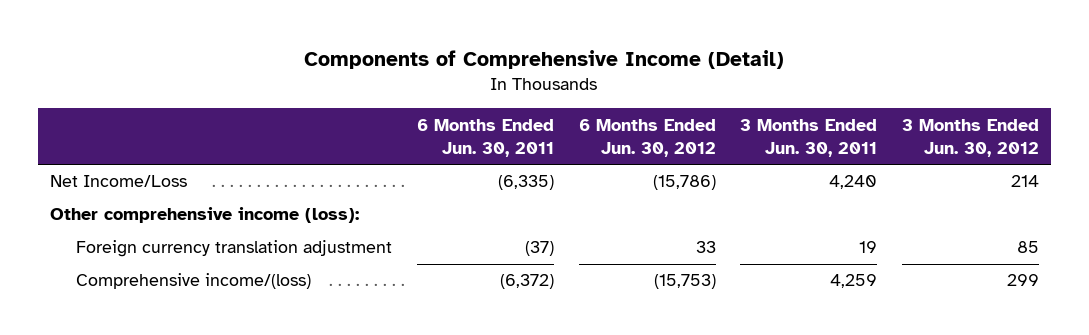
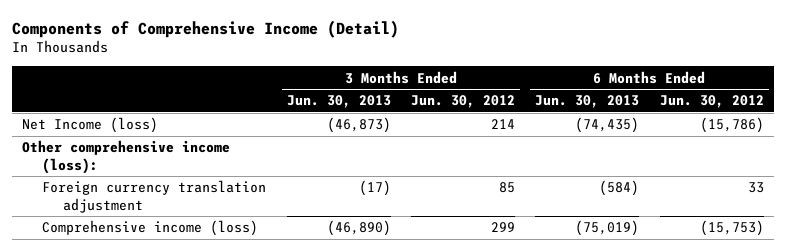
- | 6 Months Ended Jun. 30, 2011 | 6 Months Ended Jun. 30, 2012 | 3 Months Ended Jun. 30, 2011 | 3 Months Ended Jun. 30, 2012
+ | 3 Months Ended Jun. 30, 2013 | 3 Months Ended Jun. 30, 2012 | 6 Months Ended Jun. 30, 2013 | 6 Months Ended Jun. 30, 2012
- Net Income/Loss | (6,335) | (15,786) | 4,240 | 214
+ Net Income (loss) | (46,873) | 214 | (74,435) | (15,786)
- Comprehensive income/(loss) | (6,372) | (15,753) | 4,259 | 299
+ Comprehensive income (loss) | (46,890) | 299 | (75,019) | (15,753)

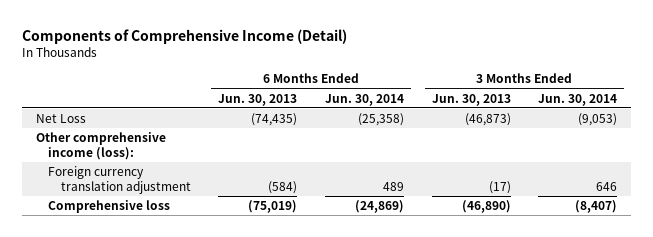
- | 3 Months Ended Jun. 30, 2013 | 3 Months Ended Jun. 30, 2012 | 6 Months Ended Jun. 30, 2013 | 6 Months Ended Jun. 30, 2012
+ | 6 Months Ended Jun. 30, 2013 | 6 Months Ended Jun. 30, 2014 | 3 Months Ended Jun. 30, 2013 | 3 Months Ended Jun. 30, 2014
- Net Income (loss) | (46,873) | 214 | (74,435) | (15,786)
+ Net Loss | (74,435) | (25,358) | (46,873) | (9,053)
- Comprehensive income (loss) | (46,890) | 299 | (75,019) | (15,753)
+ Comprehensive loss | (75,019) | (24,869) | (46,890) | (8,407)

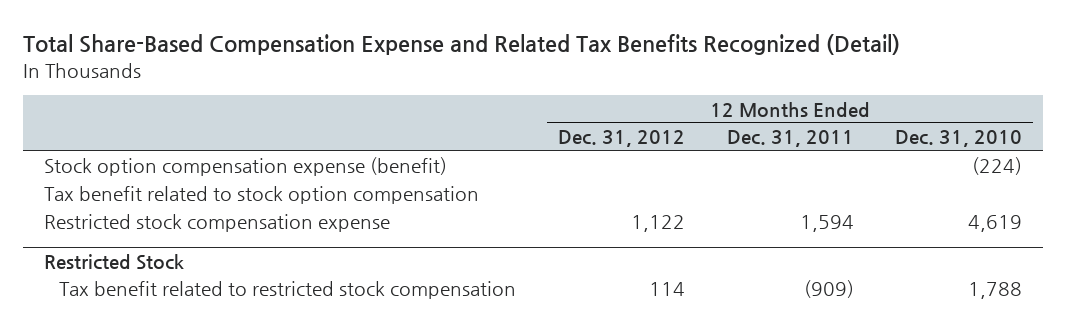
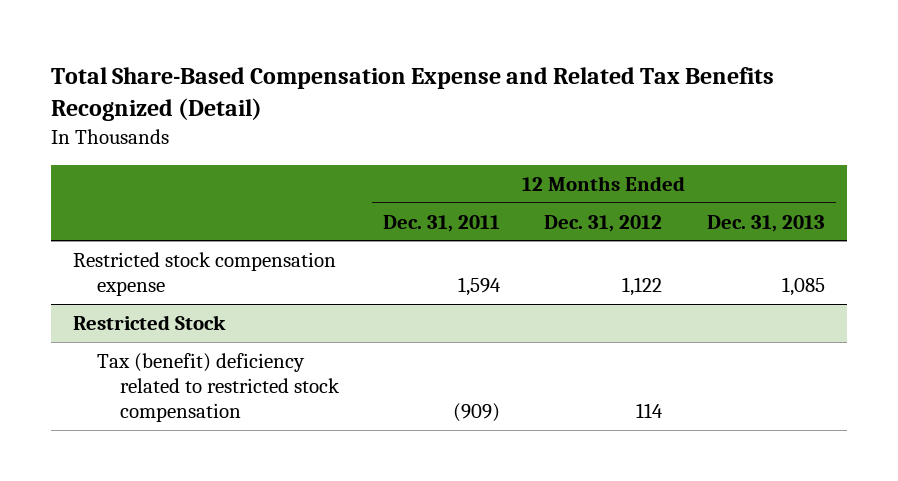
- | 12 Months Ended Dec. 31, 2012 | 12 Months Ended Dec. 31, 2011 | 12 Months Ended Dec. 31, 2010
+ | 12 Months Ended Dec. 31, 2011 | 12 Months Ended Dec. 31, 2012 | 12 Months Ended Dec. 31, 2013
- Stock option compensation expense (benefit) | | | (224)
- Tax benefit related to stock option compensation
@ Restricted Stock
- Tax benefit related to restricted stock compensation | 114 | (909) | 1,788
+ Tax (benefit) deficiency related to restricted stock compensation | (909) | 114 |

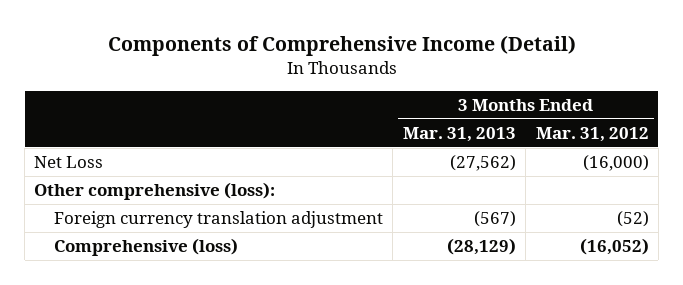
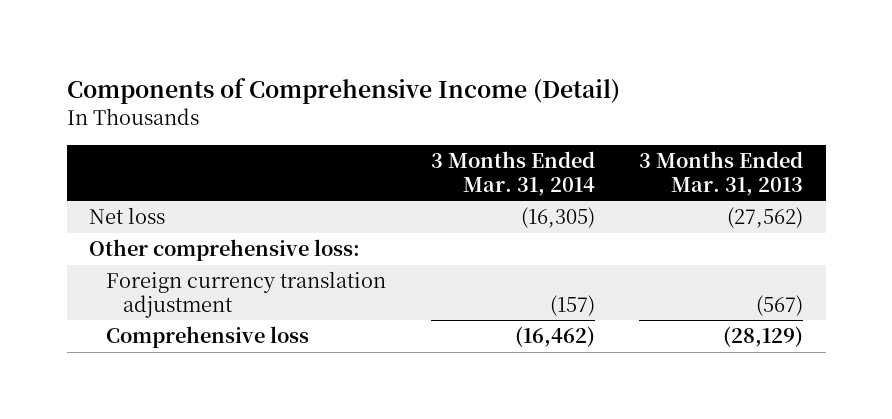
- | 3 Months Ended Mar. 31, 2013 | 3 Months Ended Mar. 31, 2012
+ | 3 Months Ended Mar. 31, 2014 | 3 Months Ended Mar. 31, 2013
- Net Loss | (27,562) | (16,000)
- Other comprehensive (loss):
+ Net loss | (16,305) | (27,562)
+ Other comprehensive loss:
- Comprehensive (loss) | (28,129) | (16,052)
+ Comprehensive loss | (16,462) | (28,129)

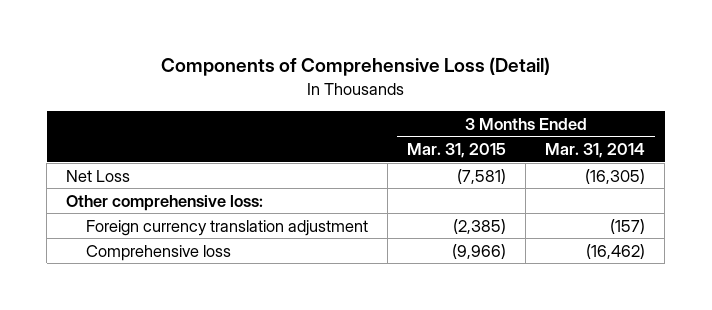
- Components of Comprehensive Income (Detail)
+ Components of Comprehensive Loss (Detail)
- | 3 Months Ended Mar. 31, 2014 | 3 Months Ended Mar. 31, 2013
+ | 3 Months Ended Mar. 31, 2015 | 3 Months Ended Mar. 31, 2014
- Net loss | (16,305) | (27,562)
+ Net Loss | (7,581) | (16,305)

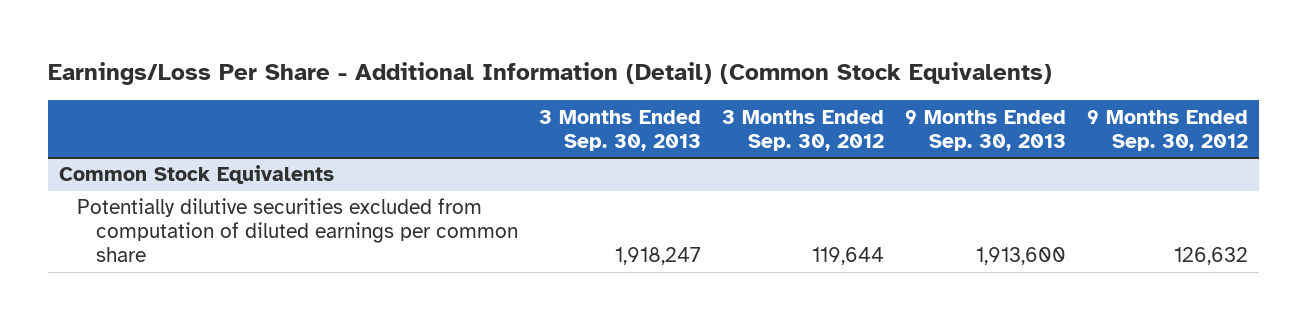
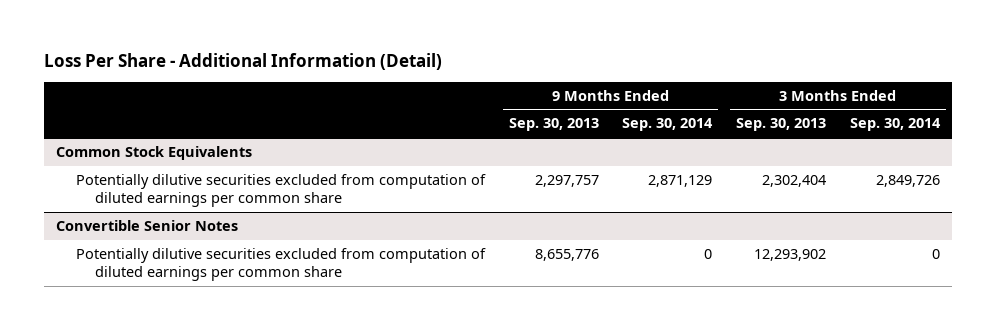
- Earnings/Loss Per Share - Additional Information (Detail) (Common Stock Equivalents)
+ Loss Per Share - Additional Information (Detail)
- | 3 Months Ended Sep. 30, 2013 | 3 Months Ended Sep. 30, 2012 | 9 Months Ended Sep. 30, 2013 | 9 Months Ended Sep. 30, 2012
+ | 9 Months Ended Sep. 30, 2013 | 9 Months Ended Sep. 30, 2014 | 3 Months Ended Sep. 30, 2013 | 3 Months Ended Sep. 30, 2014
@ Common Stock Equivalents
- Potentially dilutive securities excluded from computation of diluted earnings per common share | 1,918,247 | 119,644 | 1,913,600 | 126,632
+ Potentially dilutive securities excluded from computation of diluted earnings per common share | 2,297,757 | 2,871,129 | 2,302,404 | 2,849,726
+ Convertible Senior Notes
+ Potentially dilutive securities excluded from computation of diluted earnings per common share | 8,655,776 | 0 | 12,293,902 | 0

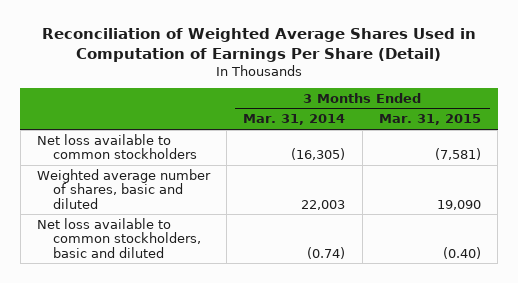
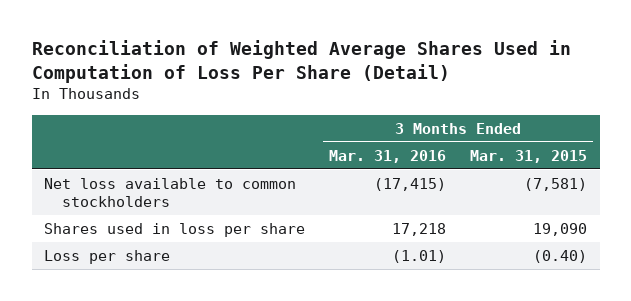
- Reconciliation of Weighted Average Shares Used in Computation of Earnings Per Share (Detail)
+ Reconciliation of Weighted Average Shares Used in Computation of Loss Per Share (Detail)
- | 3 Months Ended Mar. 31, 2014 | 3 Months Ended Mar. 31, 2015
+ | 3 Months Ended Mar. 31, 2016 | 3 Months Ended Mar. 31, 2015
- Weighted average number of shares, basic and diluted | 22,003 | 19,090
- Net loss available to common stockholders, basic and diluted | (0.74) | (0.40)
+ Shares used in loss per share | 17,218 | 19,090
+ Loss per share | (1.01) | (0.40)

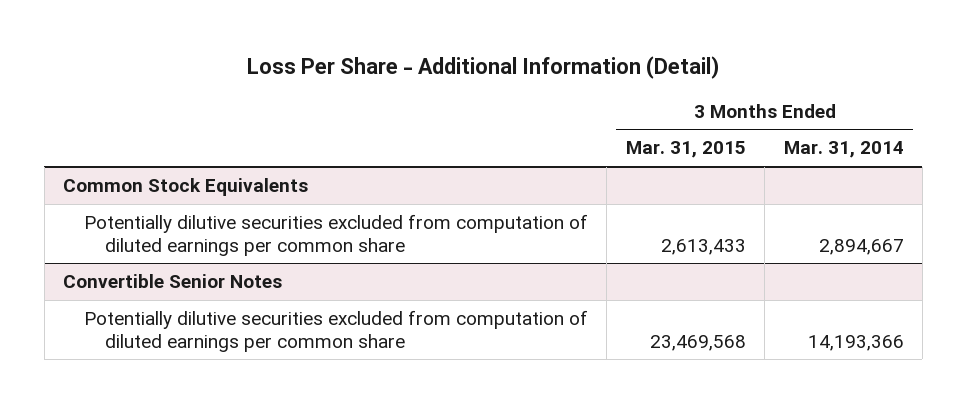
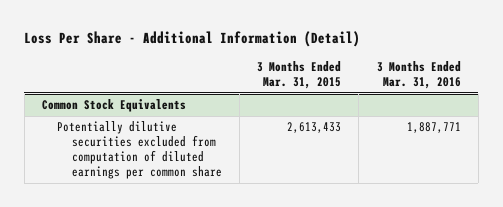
- | 3 Months Ended Mar. 31, 2015 | 3 Months Ended Mar. 31, 2014
+ | 3 Months Ended Mar. 31, 2015 | 3 Months Ended Mar. 31, 2016
- Convertible Senior Notes
- Potentially dilutive securities excluded from computation of diluted earnings per common share | 23,469,568 | 14,193,366

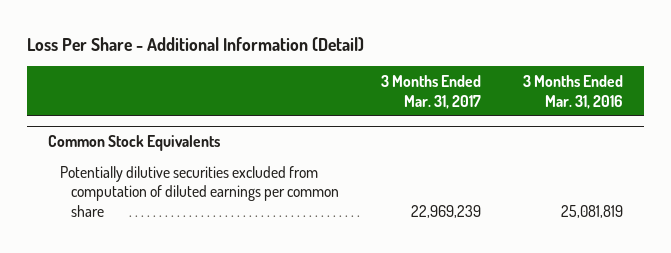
- | 3 Months Ended Mar. 31, 2015 | 3 Months Ended Mar. 31, 2016
+ | 3 Months Ended Mar. 31, 2017 | 3 Months Ended Mar. 31, 2016
@ Common Stock Equivalents
- Potentially dilutive securities excluded from computation of diluted earnings per common share | 2,613,433 | 1,887,771
+ Potentially dilutive securities excluded from computation of diluted earnings per common share | 22,969,239 | 25,081,819

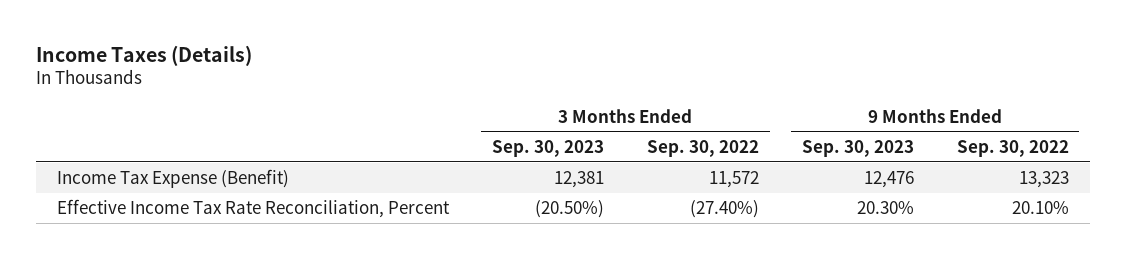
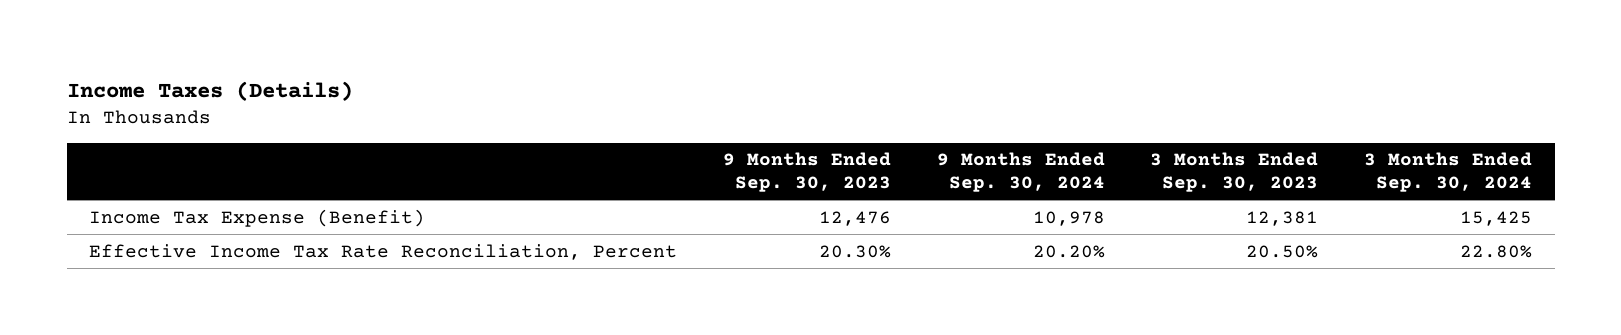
- | 3 Months Ended Sep. 30, 2023 | 3 Months Ended Sep. 30, 2022 | 9 Months Ended Sep. 30, 2023 | 9 Months Ended Sep. 30, 2022
+ | 9 Months Ended Sep. 30, 2023 | 9 Months Ended Sep. 30, 2024 | 3 Months Ended Sep. 30, 2023 | 3 Months Ended Sep. 30, 2024
- Effective Income Tax Rate Reconciliation, Percent | (20.50%) | (27.40%) | 20.30% | 20.10%
+ Effective Income Tax Rate Reconciliation, Percent | 20.30% | 20.20% | 20.50% | 22.80%

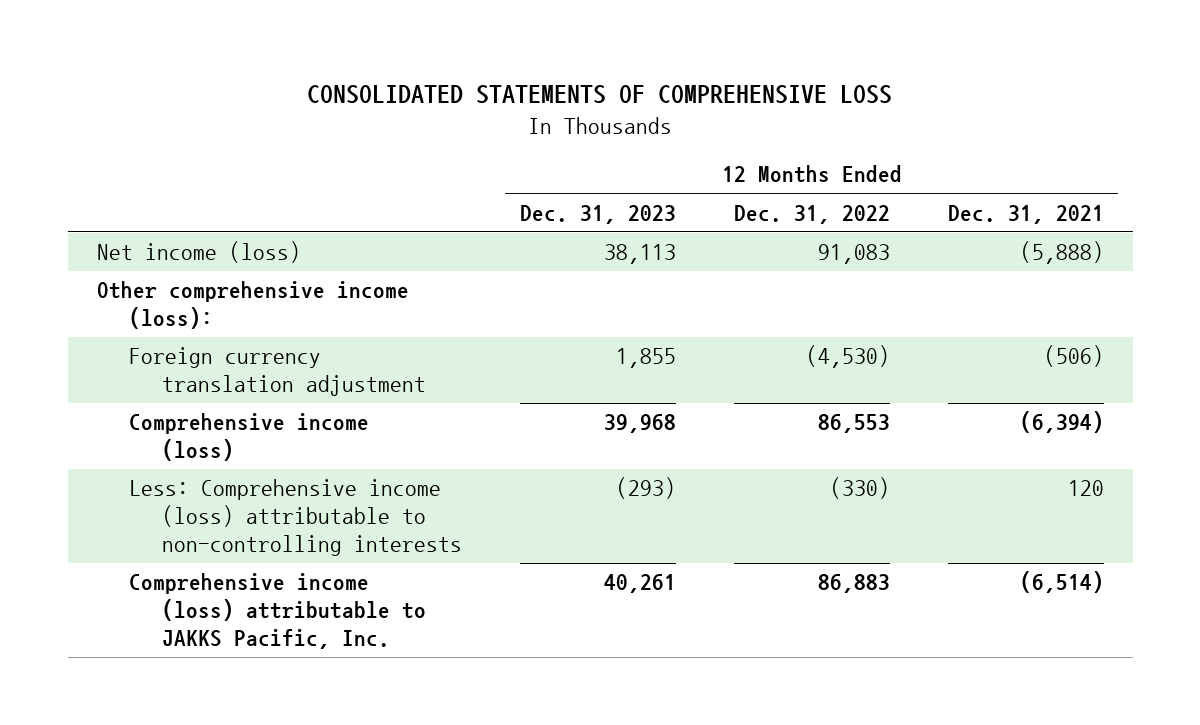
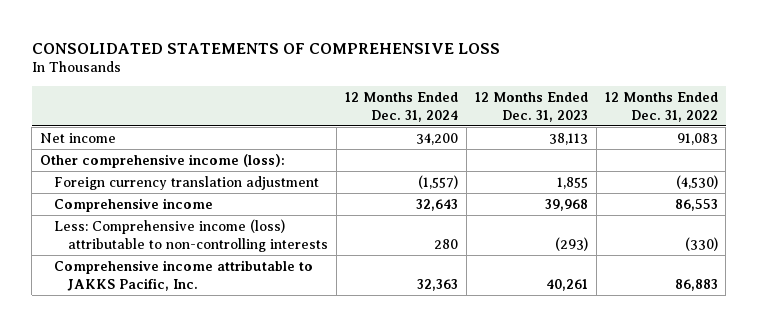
- | 12 Months Ended Dec. 31, 2023 | 12 Months Ended Dec. 31, 2022 | 12 Months Ended Dec. 31, 2021
+ | 12 Months Ended Dec. 31, 2024 | 12 Months Ended Dec. 31, 2023 | 12 Months Ended Dec. 31, 2022
- Net income (loss) | 38,113 | 91,083 | (5,888)
+ Net income | 34,200 | 38,113 | 91,083
- Comprehensive income (loss) | 39,968 | 86,553 | (6,394)
+ Comprehensive income | 32,643 | 39,968 | 86,553
- Comprehensive income (loss) attributable to JAKKS Pacific, Inc. | 40,261 | 86,883 | (6,514)
+ Comprehensive income attributable to JAKKS Pacific, Inc. | 32,363 | 40,261 | 86,883

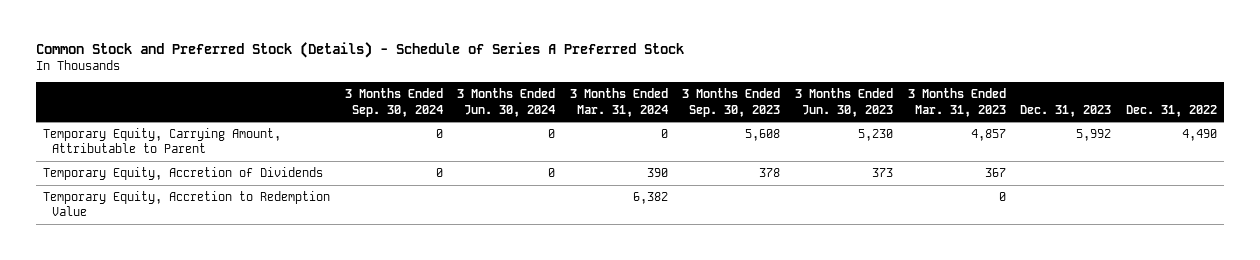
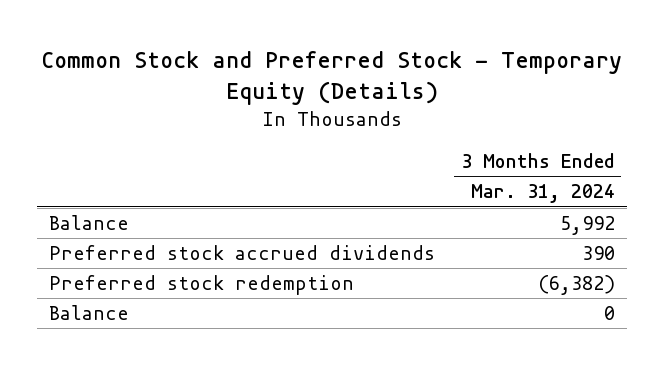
- Common Stock and Preferred Stock (Details) - Schedule of Series A Preferred Stock
+ Common Stock and Preferred Stock - Temporary Equity (Details)
- | 3 Months Ended Sep. 30, 2024 | 3 Months Ended Jun. 30, 2024 | 3 Months Ended Mar. 31, 2024 | 3 Months Ended Sep. 30, 2023 | 3 Months Ended Jun. 30, 2023 | 3 Months Ended Mar. 31, 2023 | Dec. 31, 2023 | Dec. 31, 2022
+ | 3 Months Ended Mar. 31, 2024
- Temporary Equity, Carrying Amount, Attributable to Parent | 0 | 0 | 0 | 5,608 | 5,230 | 4,857 | 5,992 | 4,490
- Temporary Equity, Accretion of Dividends | 0 | 0 | 390 | 378 | 373 | 367 | |
- Temporary Equity, Accretion to Redemption Value | | | 6,382 | | | 0 | |
+ Balance | 5,992
+ Preferred stock accrued dividends | 390
+ Preferred stock redemption | (6,382)
+ Balance | 0

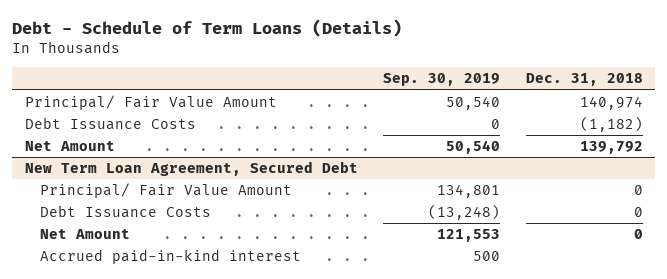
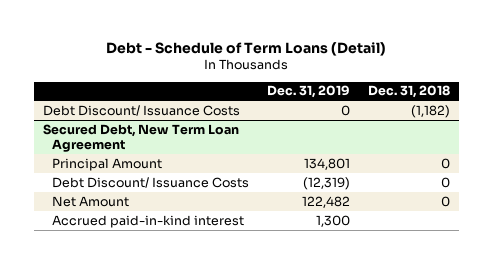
- Debt - Schedule of Term Loans (Details)
+ Debt - Schedule of Term Loans (Detail)
- | Sep. 30, 2019 | Dec. 31, 2018
+ | Dec. 31, 2019 | Dec. 31, 2018
- Principal/ Fair Value Amount | 50,540 | 140,974
- Debt Issuance Costs | 0 | (1,182)
- Net Amount | 50,540 | 139,792
- New Term Loan Agreement, Secured Debt
- Principal/ Fair Value Amount | 134,801 | 0
- Debt Issuance Costs | (13,248) | 0
+ Debt Discount/ Issuance Costs | 0 | (1,182)
+ Secured Debt, New Term Loan Agreement
+ Principal Amount | 134,801 | 0
+ Debt Discount/ Issuance Costs | (12,319) | 0

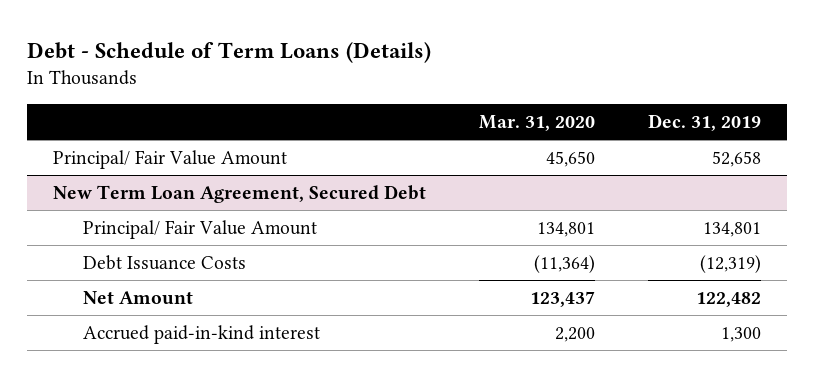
- Debt - Schedule of Term Loans (Detail)
+ Debt - Schedule of Term Loans (Details)
- | Dec. 31, 2019 | Dec. 31, 2018
+ | Mar. 31, 2020 | Dec. 31, 2019
- Debt Discount/ Issuance Costs | 0 | (1,182)
- Secured Debt, New Term Loan Agreement
- Principal Amount | 134,801 | 0
- Debt Discount/ Issuance Costs | (12,319) | 0
+ Principal/ Fair Value Amount | 45,650 | 52,658
+ New Term Loan Agreement, Secured Debt
+ Principal/ Fair Value Amount | 134,801 | 134,801
+ Debt Issuance Costs | (11,364) | (12,319)

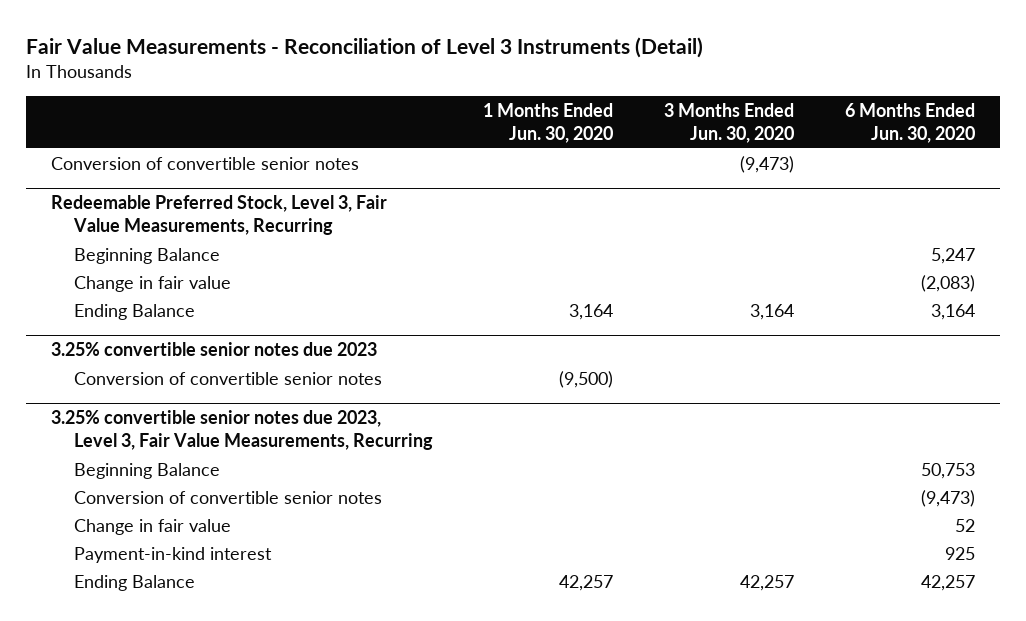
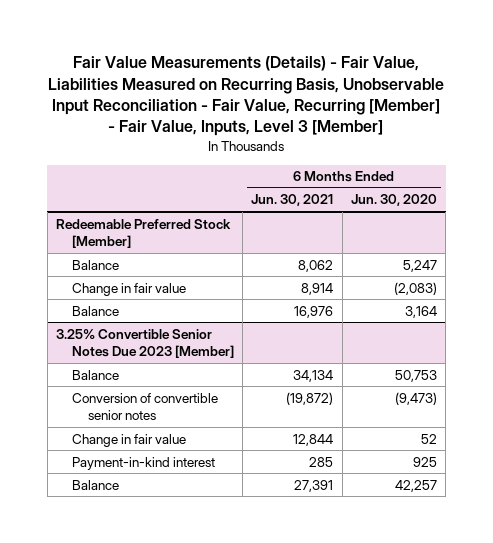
- Fair Value Measurements - Reconciliation of Level 3 Instruments (Detail)
+ Fair Value Measurements (Details) - Fair Value, Liabilities Measured on Recurring Basis, Unobservable Input Reconciliation - Fair Value, Recurring [Member] - Fair Value, Inputs, Level 3 [Member]
- | 1 Months Ended Jun. 30, 2020 | 3 Months Ended Jun. 30, 2020 | 6 Months Ended Jun. 30, 2020
+ | 6 Months Ended Jun. 30, 2021 | 6 Months Ended Jun. 30, 2020
- Conversion of convertible senior notes | | (9,473) |
- Redeemable Preferred Stock, Level 3, Fair Value Measurements, Recurring
- Beginning Balance | | | 5,247
+ Redeemable Preferred Stock [Member]
+ Balance | 8,062 | 5,247
- Ending Balance | 3,164 | 3,164 | 3,164
- 3.25% convertible senior notes due 2023
- Conversion of convertible senior notes | (9,500) | |
- 3.25% convertible senior notes due 2023, Level 3, Fair Value Measurements, Recurring
- Beginning Balance | | | 50,753
+ Balance | 16,976 | 3,164
+ 3.25% Convertible Senior Notes Due 2023 [Member]
+ Balance | 34,134 | 50,753
- Ending Balance | 42,257 | 42,257 | 42,257
+ Balance | 27,391 | 42,257

